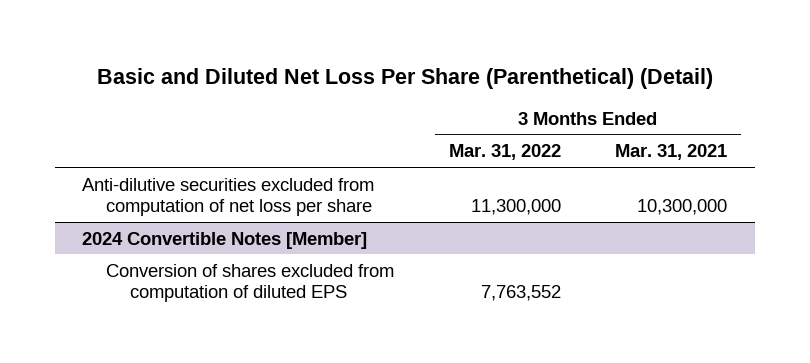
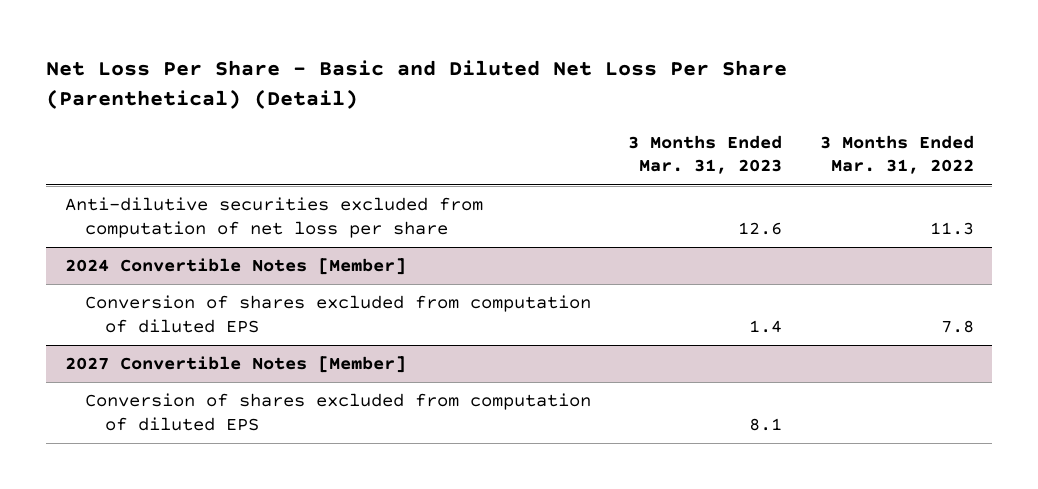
- Basic and Diluted Net Loss Per Share (Parenthetical) (Detail)
+ Net Loss Per Share - Basic and Diluted Net Loss Per Share (Parenthetical) (Detail)
- | 3 Months Ended Mar. 31, 2022 | 3 Months Ended Mar. 31, 2021
+ | 3 Months Ended Mar. 31, 2023 | 3 Months Ended Mar. 31, 2022
- Anti-dilutive securities excluded from computation of net loss per share | 11,300,000 | 10,300,000
+ Anti-dilutive securities excluded from computation of net loss per share | 12.6 | 11.3
@ 2024 Convertible Notes [Member]
- Conversion of shares excluded from computation of diluted EPS | 7,763,552 |
+ Conversion of shares excluded from computation of diluted EPS | 1.4 | 7.8
+ 2027 Convertible Notes [Member]
+ Conversion of shares excluded from computation of diluted EPS | 8.1 |

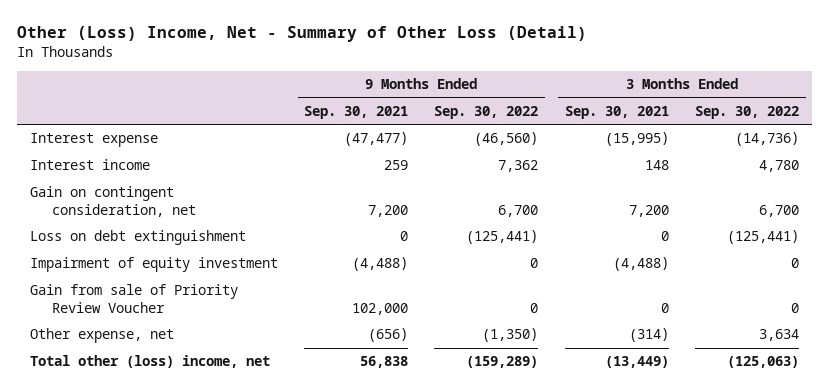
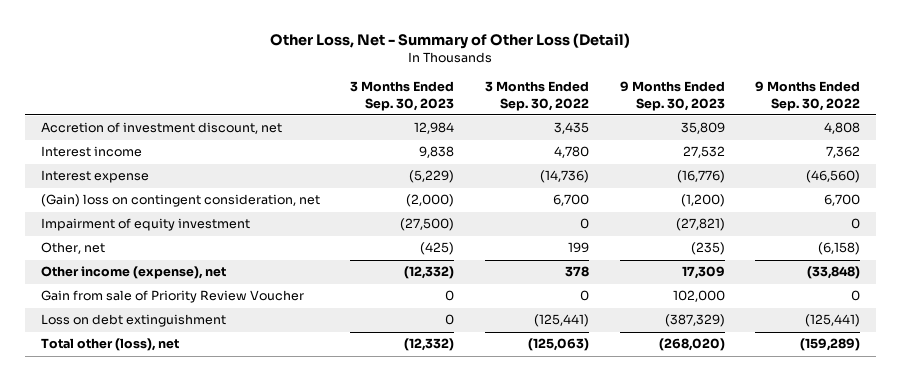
- Other (Loss) Income, Net - Summary of Other Loss (Detail)
+ Other Loss, Net - Summary of Other Loss (Detail)
- | 9 Months Ended Sep. 30, 2021 | 9 Months Ended Sep. 30, 2022 | 3 Months Ended Sep. 30, 2021 | 3 Months Ended Sep. 30, 2022
+ | 3 Months Ended Sep. 30, 2023 | 3 Months Ended Sep. 30, 2022 | 9 Months Ended Sep. 30, 2023 | 9 Months Ended Sep. 30, 2022
+ Accretion of investment discount, net | 12,984 | 3,435 | 35,809 | 4,808
- Gain on contingent consideration, net | 7,200 | 6,700 | 7,200 | 6,700
moved down: Interest expense | (5,229) | (14,736) | (16,776) | (46,560)
+ (Gain) loss on contingent consideration, net | (2,000) | 6,700 | (1,200) | 6,700
+ Other, net | (425) | 199 | (235) | (6,158)
+ Other income (expense), net | (12,332) | 378 | 17,309 | (33,848)
- Other expense, net | (656) | (1,350) | (314) | 3,634
- Total other (loss) income, net | 56,838 | (159,289) | (13,449) | (125,063)
moved down: Loss on debt extinguishment | 0 | (125,441) | (387,329) | (125,441)
+ Total other (loss), net | (12,332) | (125,063) | (268,020) | (159,289)

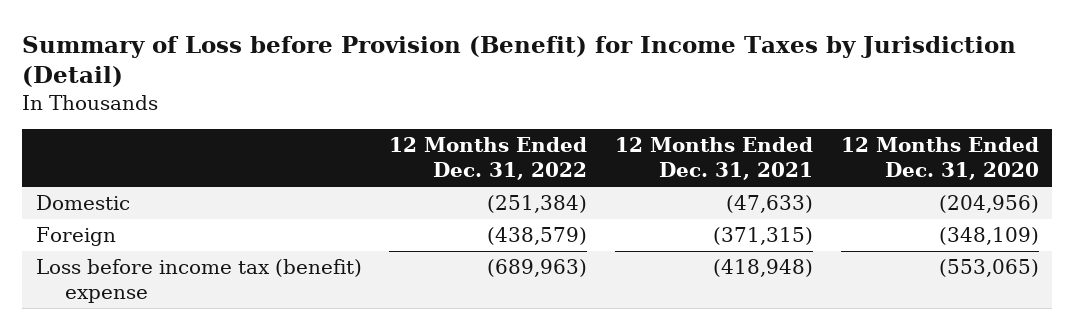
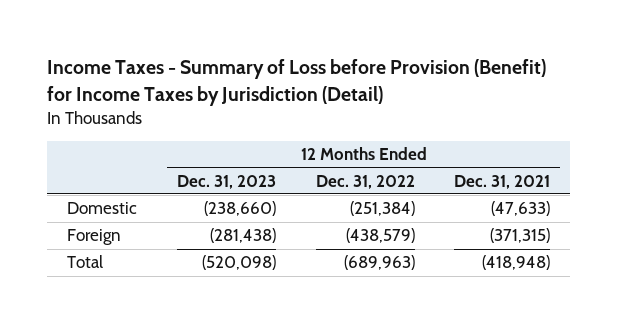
- Summary of Loss before Provision (Benefit) for Income Taxes by Jurisdiction (Detail)
+ Income Taxes - Summary of Loss before Provision (Benefit) for Income Taxes by Jurisdiction (Detail)
- | 12 Months Ended Dec. 31, 2022 | 12 Months Ended Dec. 31, 2021 | 12 Months Ended Dec. 31, 2020
+ | 12 Months Ended Dec. 31, 2023 | 12 Months Ended Dec. 31, 2022 | 12 Months Ended Dec. 31, 2021
- Loss before income tax (benefit) expense | (689,963) | (418,948) | (553,065)
+ Total | (520,098) | (689,963) | (418,948)

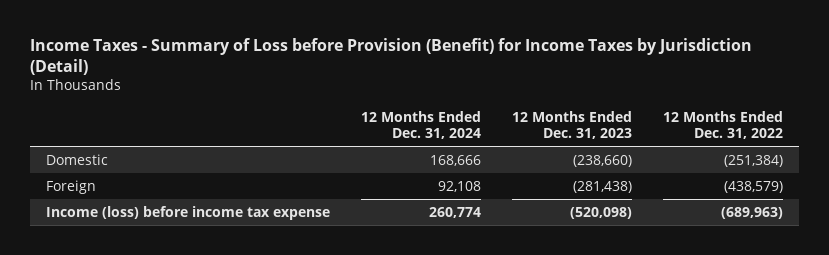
- | 12 Months Ended Dec. 31, 2023 | 12 Months Ended Dec. 31, 2022 | 12 Months Ended Dec. 31, 2021
+ | 12 Months Ended Dec. 31, 2024 | 12 Months Ended Dec. 31, 2023 | 12 Months Ended Dec. 31, 2022
- Total | (520,098) | (689,963) | (418,948)
+ Income (loss) before income tax expense | 260,774 | (520,098) | (689,963)

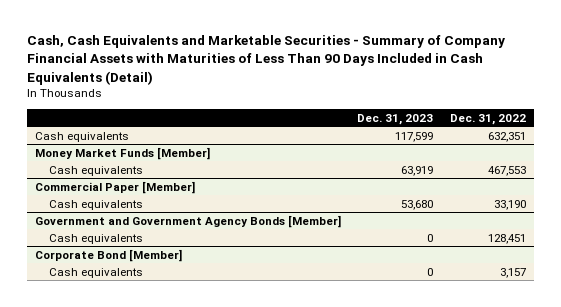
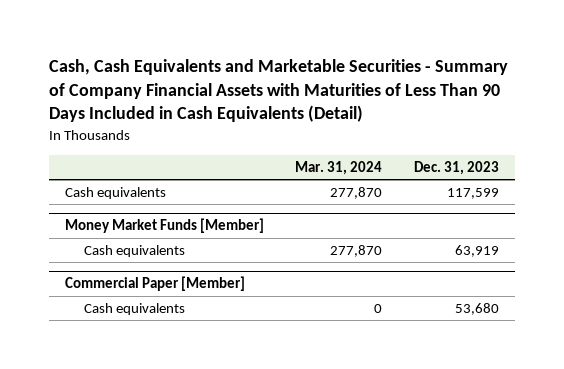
- | Dec. 31, 2023 | Dec. 31, 2022
+ | Mar. 31, 2024 | Dec. 31, 2023
- Government and Government Agency Bonds [Member]
- Cash equivalents | 0 | 128,451
- Corporate Bond [Member]
- Cash equivalents | 0 | 3,157

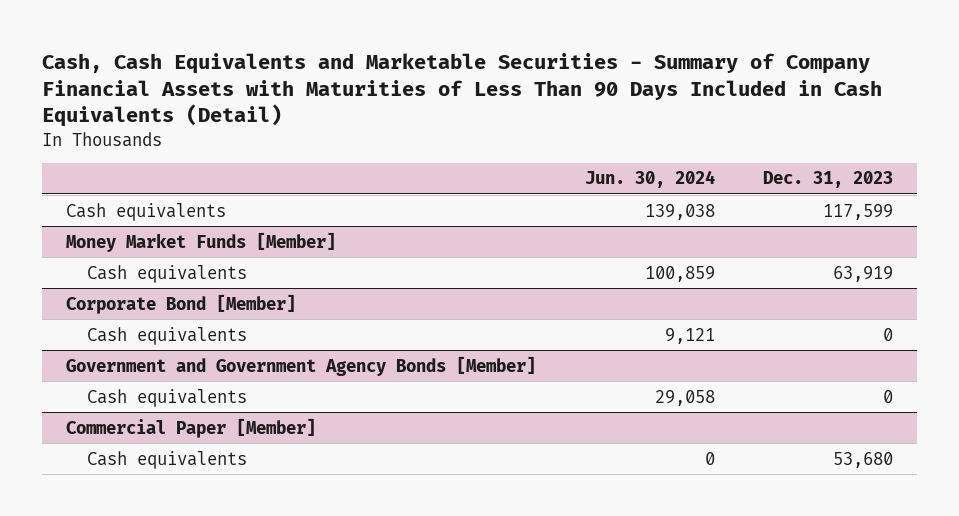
- | Mar. 31, 2024 | Dec. 31, 2023
+ | Jun. 30, 2024 | Dec. 31, 2023
+ Corporate Bond [Member]
+ Cash equivalents | 9,121 | 0
+ Government and Government Agency Bonds [Member]
+ Cash equivalents | 29,058 | 0

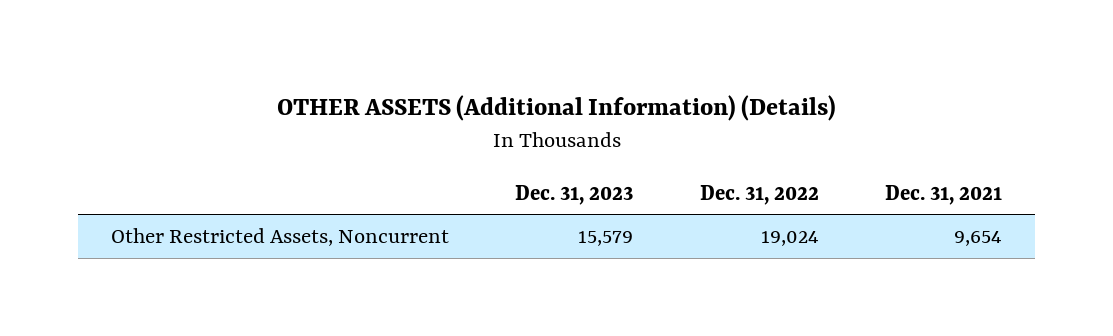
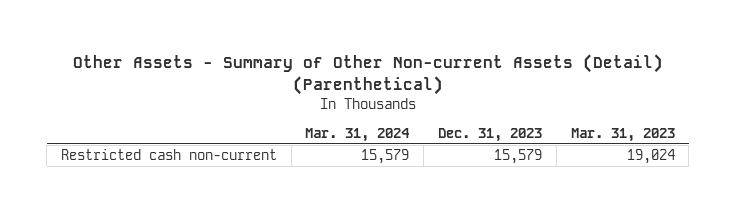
- OTHER ASSETS (Additional Information) (Details)
+ Other Assets - Summary of Other Non-current Assets (Detail) (Parenthetical)
- | Dec. 31, 2023 | Dec. 31, 2022 | Dec. 31, 2021
+ | Mar. 31, 2024 | Dec. 31, 2023 | Mar. 31, 2023
- Other Restricted Assets, Noncurrent | 15,579 | 19,024 | 9,654
+ Restricted cash non-current | 15,579 | 15,579 | 19,024

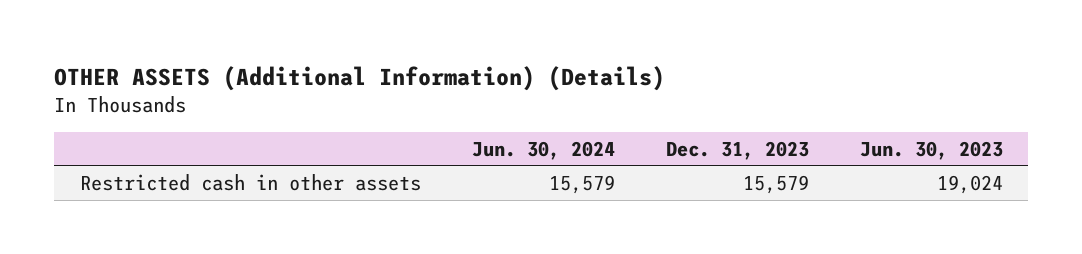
- Other Assets - Summary of Other Non-current Assets (Detail) (Parenthetical)
+ OTHER ASSETS (Additional Information) (Details)
- | Mar. 31, 2024 | Dec. 31, 2023 | Mar. 31, 2023
+ | Jun. 30, 2024 | Dec. 31, 2023 | Jun. 30, 2023
- Restricted cash non-current | 15,579 | 15,579 | 19,024
+ Restricted cash in other assets | 15,579 | 15,579 | 19,024

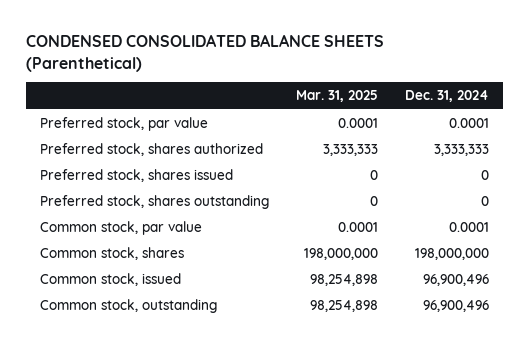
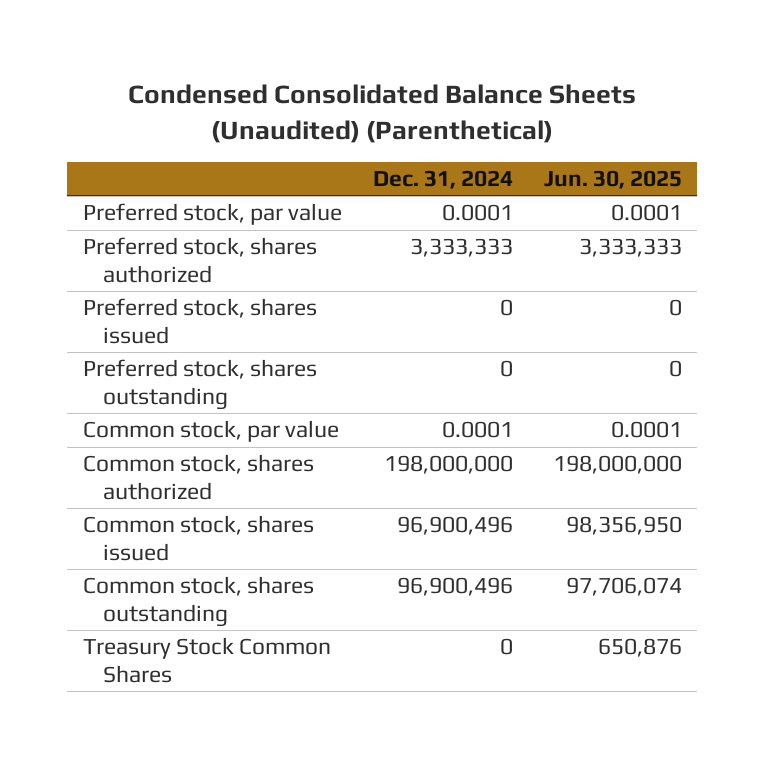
- CONDENSED CONSOLIDATED BALANCE SHEETS (Parenthetical)
+ Condensed Consolidated Balance Sheets (Unaudited) (Parenthetical)
- | Mar. 31, 2025 | Dec. 31, 2024
+ | Dec. 31, 2024 | Jun. 30, 2025
- Common stock, shares | 198,000,000 | 198,000,000
- Common stock, issued | 98,254,898 | 96,900,496
- Common stock, outstanding | 98,254,898 | 96,900,496
+ Common stock, shares authorized | 198,000,000 | 198,000,000
+ Common stock, shares issued | 96,900,496 | 98,356,950
+ Common stock, shares outstanding | 96,900,496 | 97,706,074
+ Treasury Stock Common Shares | 0 | 650,876

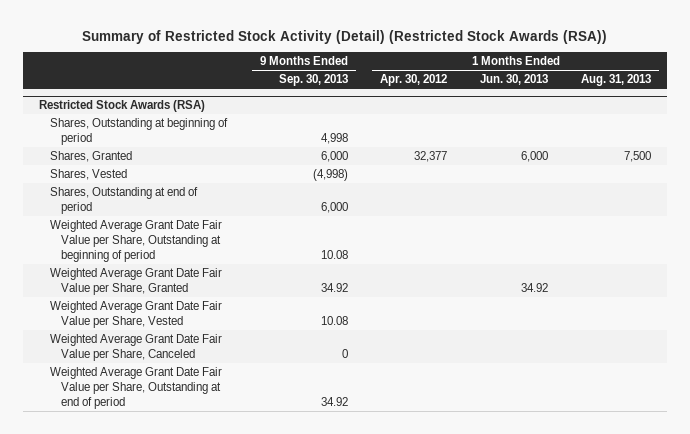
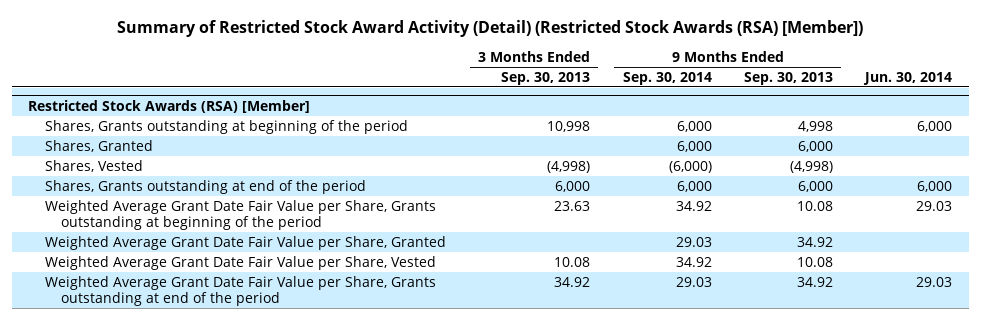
- Summary of Restricted Stock Activity (Detail) (Restricted Stock Awards (RSA))
+ Summary of Restricted Stock Award Activity (Detail) (Restricted Stock Awards (RSA) [Member])
- | 9 Months Ended Sep. 30, 2013 | 1 Months Ended Apr. 30, 2012 | 1 Months Ended Jun. 30, 2013 | 1 Months Ended Aug. 31, 2013
+ | 3 Months Ended Sep. 30, 2013 | 9 Months Ended Sep. 30, 2014 | 9 Months Ended Sep. 30, 2013 | Jun. 30, 2014
- Restricted Stock Awards (RSA)
- Shares, Outstanding at beginning of period | 4,998 | | |
+ Restricted Stock Awards (RSA) [Member]
+ Shares, Grants outstanding at beginning of the period | 10,998 | 6,000 | 4,998 | 6,000
- Shares, Outstanding at end of period | 6,000 | | |
- Weighted Average Grant Date Fair Value per Share, Outstanding at beginning of period | 10.08 | | |
+ Shares, Grants outstanding at end of the period | 6,000 | 6,000 | 6,000 | 6,000
+ Weighted Average Grant Date Fair Value per Share, Grants outstanding at beginning of the period | 23.63 | 34.92 | 10.08 | 29.03
- Weighted Average Grant Date Fair Value per Share, Canceled | 0 | | |
- Weighted Average Grant Date Fair Value per Share, Outstanding at end of period | 34.92 | | |
+ Weighted Average Grant Date Fair Value per Share, Grants outstanding at end of the period | 34.92 | 29.03 | 34.92 | 29.03

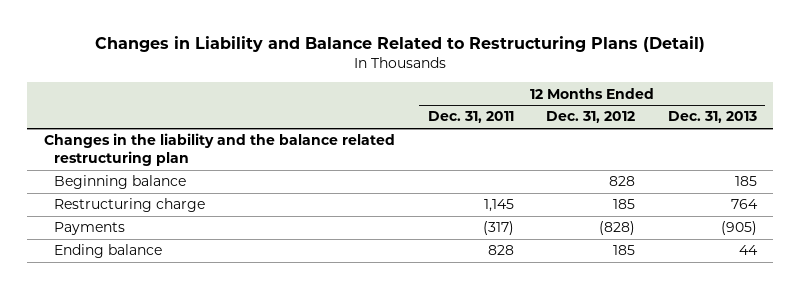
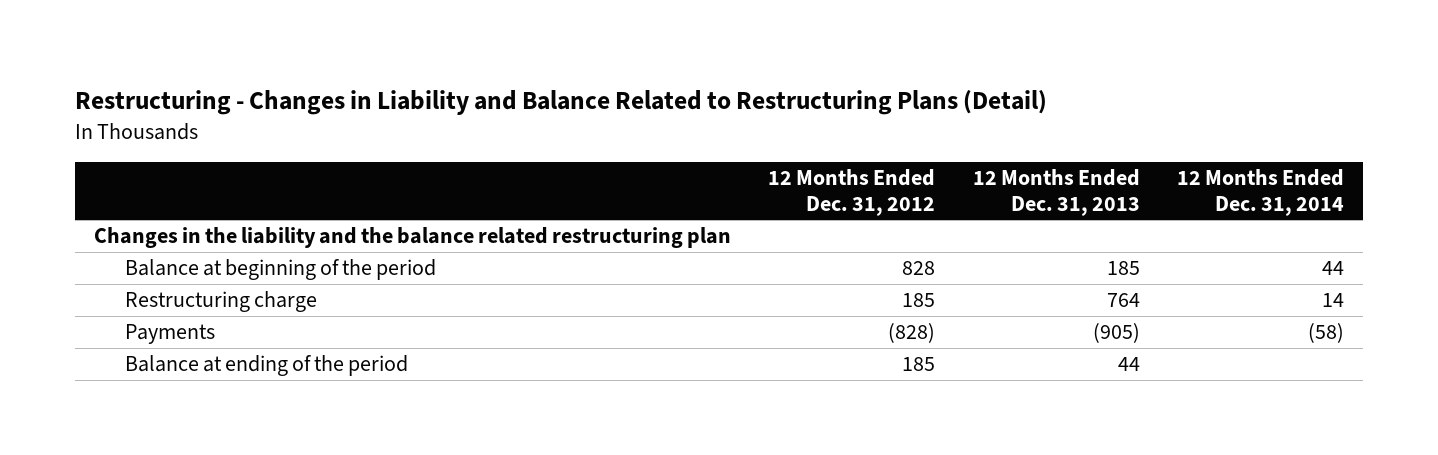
- Changes in Liability and Balance Related to Restructuring Plans (Detail)
+ Restructuring - Changes in Liability and Balance Related to Restructuring Plans (Detail)
- | 12 Months Ended Dec. 31, 2011 | 12 Months Ended Dec. 31, 2012 | 12 Months Ended Dec. 31, 2013
+ | 12 Months Ended Dec. 31, 2012 | 12 Months Ended Dec. 31, 2013 | 12 Months Ended Dec. 31, 2014
- Beginning balance | | 828 | 185
+ Balance at beginning of the period | 828 | 185 | 44
- Ending balance | 828 | 185 | 44
+ Balance at ending of the period | 185 | 44 |

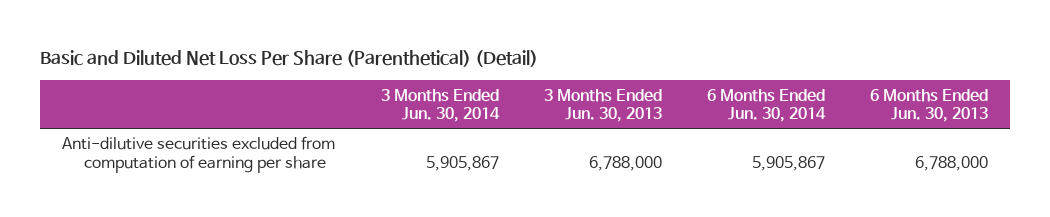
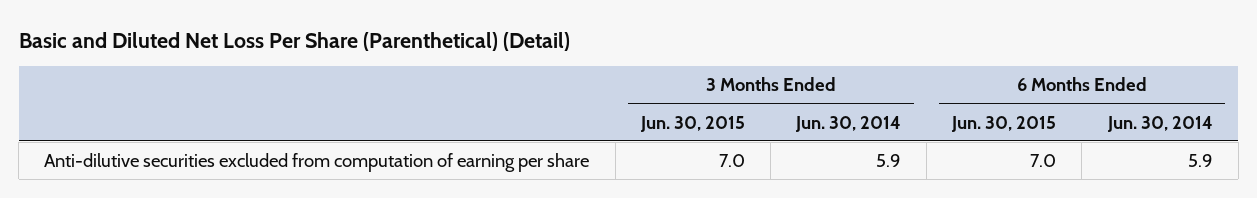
- | 3 Months Ended Jun. 30, 2014 | 3 Months Ended Jun. 30, 2013 | 6 Months Ended Jun. 30, 2014 | 6 Months Ended Jun. 30, 2013
+ | 3 Months Ended Jun. 30, 2015 | 3 Months Ended Jun. 30, 2014 | 6 Months Ended Jun. 30, 2015 | 6 Months Ended Jun. 30, 2014
- Anti-dilutive securities excluded from computation of earning per share | 5,905,867 | 6,788,000 | 5,905,867 | 6,788,000
+ Anti-dilutive securities excluded from computation of earning per share | 7.0 | 5.9 | 7.0 | 5.9

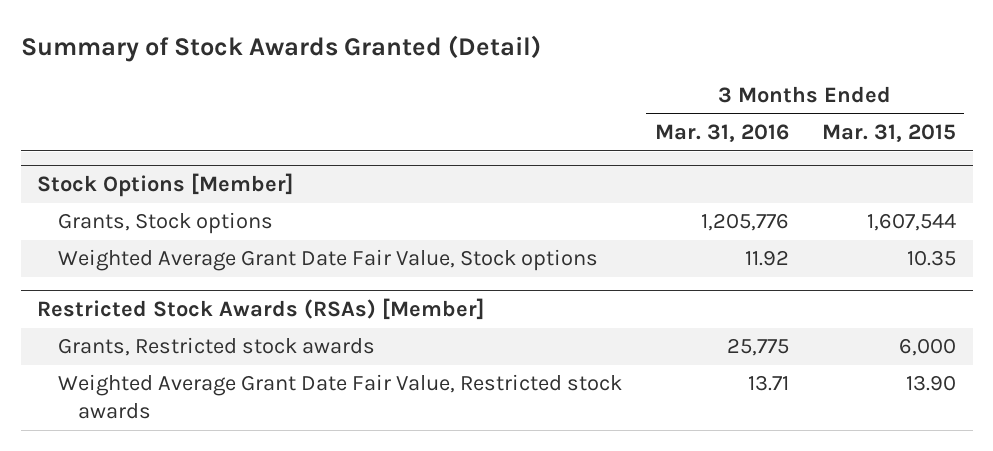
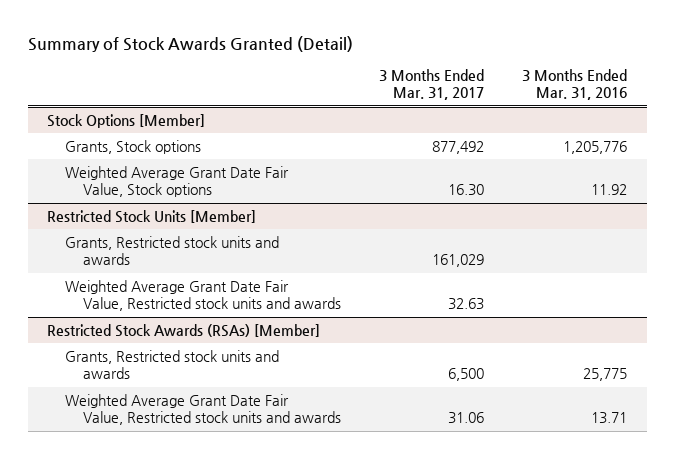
- | 3 Months Ended Mar. 31, 2016 | 3 Months Ended Mar. 31, 2015
+ | 3 Months Ended Mar. 31, 2017 | 3 Months Ended Mar. 31, 2016
+ Restricted Stock Units [Member]
+ Grants, Restricted stock units and awards | 161,029 |
+ Weighted Average Grant Date Fair Value, Restricted stock units and awards | 32.63 |
@ Restricted Stock Awards (RSAs) [Member]
- Grants, Restricted stock awards | 25,775 | 6,000
- Weighted Average Grant Date Fair Value, Restricted stock awards | 13.71 | 13.90
+ Grants, Restricted stock units and awards | 6,500 | 25,775
+ Weighted Average Grant Date Fair Value, Restricted stock units and awards | 31.06 | 13.71

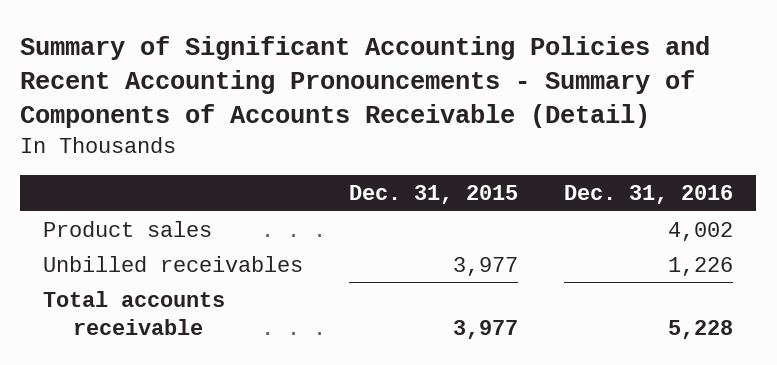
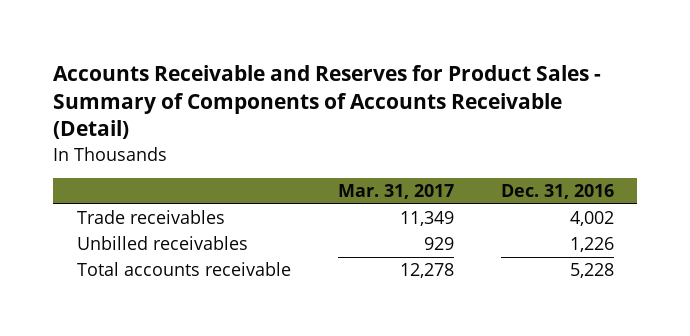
- Summary of Significant Accounting Policies and Recent Accounting Pronouncements - Summary of Components of Accounts Receivable (Detail)
+ Accounts Receivable and Reserves for Product Sales - Summary of Components of Accounts Receivable (Detail)
- | Dec. 31, 2015 | Dec. 31, 2016
+ | Mar. 31, 2017 | Dec. 31, 2016
- Product sales | | 4,002
+ Trade receivables | 11,349 | 4,002

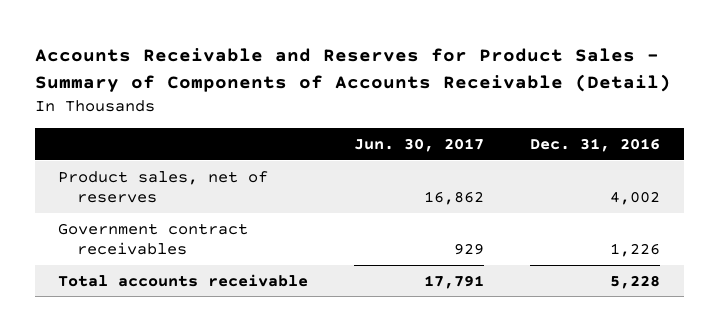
- | Mar. 31, 2017 | Dec. 31, 2016
+ | Jun. 30, 2017 | Dec. 31, 2016
- Trade receivables | 11,349 | 4,002
- Unbilled receivables | 929 | 1,226
+ Product sales, net of reserves | 16,862 | 4,002
+ Government contract receivables | 929 | 1,226

